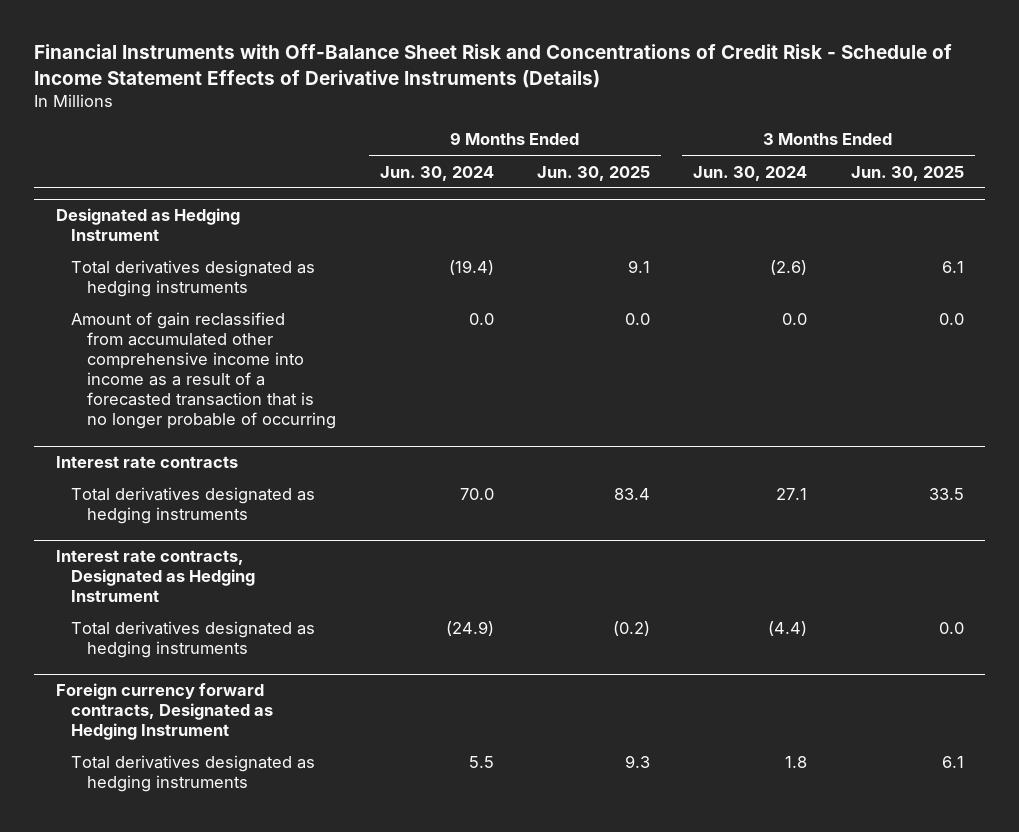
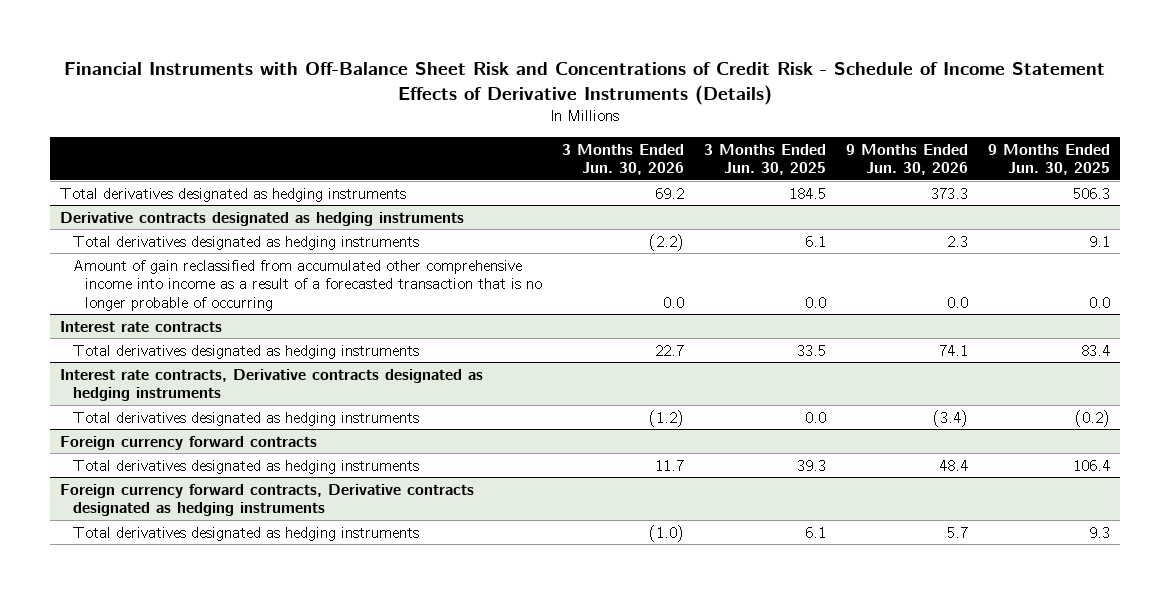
- | 9 Months Ended Jun. 30, 2024 | 9 Months Ended Jun. 30, 2025 | 3 Months Ended Jun. 30, 2024 | 3 Months Ended Jun. 30, 2025
+ | 3 Months Ended Jun. 30, 2026 | 3 Months Ended Jun. 30, 2025 | 9 Months Ended Jun. 30, 2026 | 9 Months Ended Jun. 30, 2025
- Designated as Hedging Instrument
+ Total derivatives designated as hedging instruments | 69.2 | 184.5 | 373.3 | 506.3
+ Derivative contracts designated as hedging instruments
- Interest rate contracts, Designated as Hedging Instrument
+ Interest rate contracts, Derivative contracts designated as hedging instruments
- Foreign currency forward contracts, Designated as Hedging Instrument
+ Foreign currency forward contracts
+ Total derivatives designated as hedging instruments | 11.7 | 39.3 | 48.4 | 106.4
+ Foreign currency forward contracts, Derivative contracts designated as hedging instruments

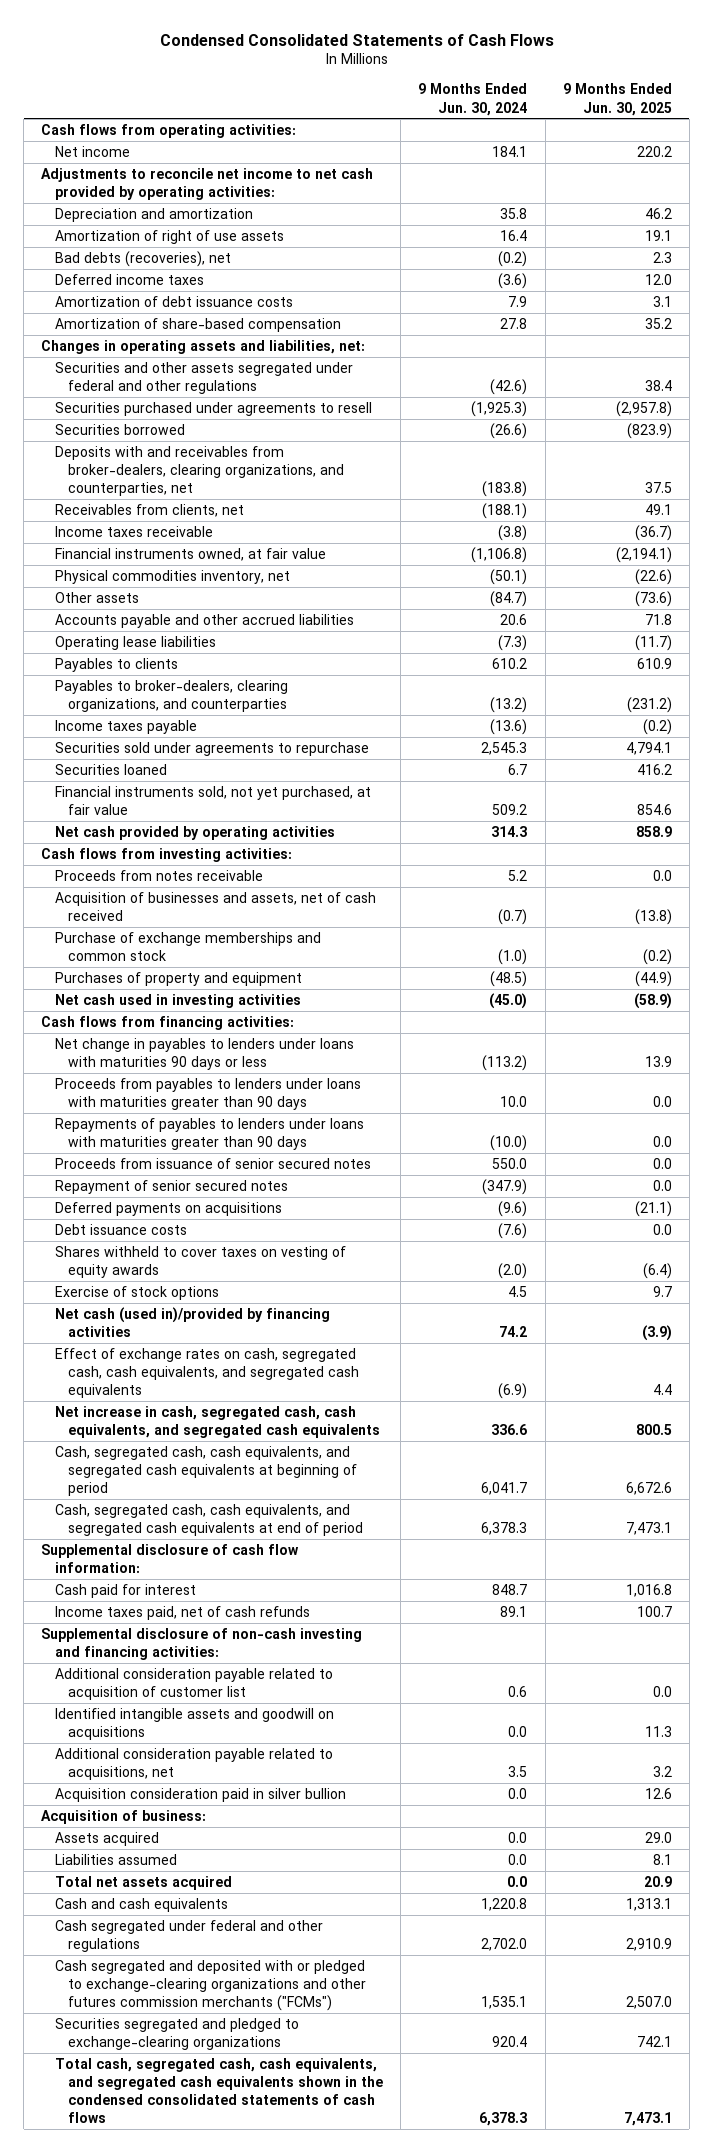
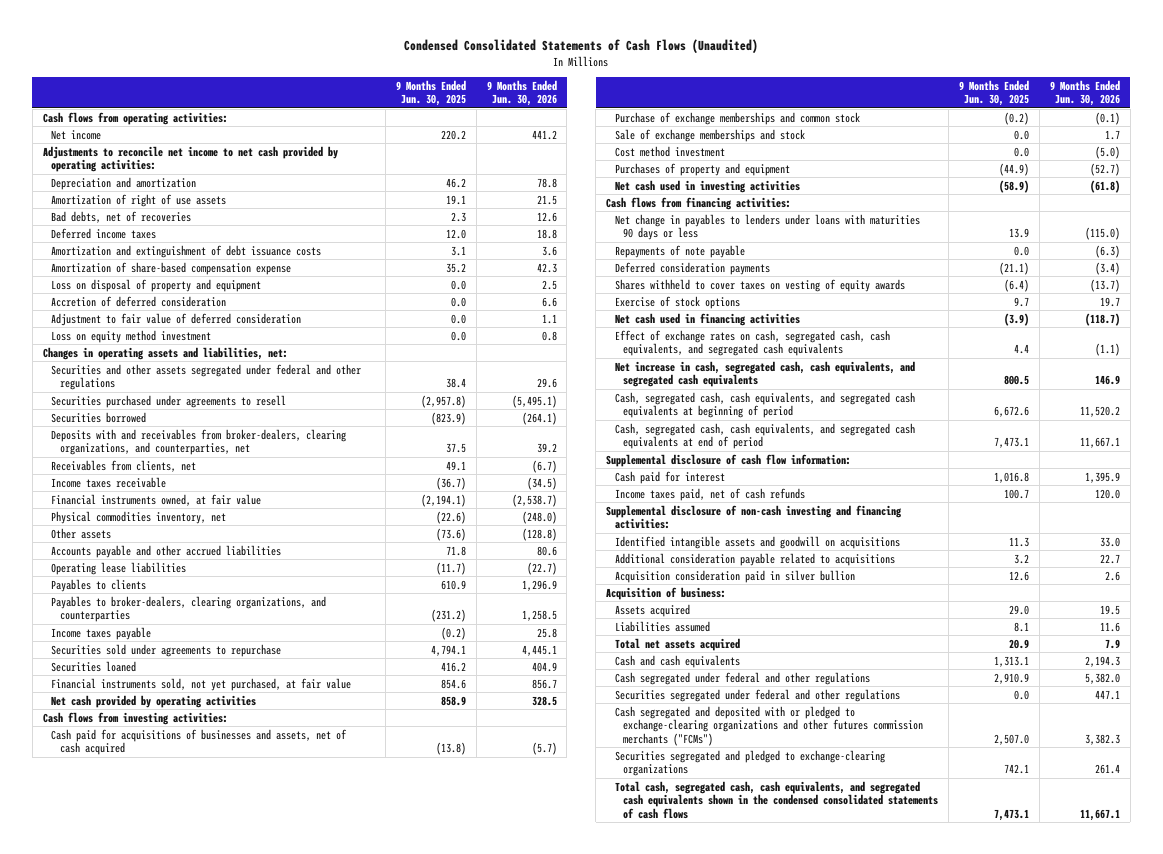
- Condensed Consolidated Statements of Cash Flows
+ Condensed Consolidated Statements of Cash Flows (Unaudited)
- | 9 Months Ended Jun. 30, 2024 | 9 Months Ended Jun. 30, 2025
+ | 9 Months Ended Jun. 30, 2025 | 9 Months Ended Jun. 30, 2026
- Bad debts (recoveries), net | (0.2) | 2.3
+ Bad debts, net of recoveries | 2.3 | 12.6
- Amortization of debt issuance costs | 7.9 | 3.1
- Amortization of share-based compensation | 27.8 | 35.2
+ Amortization and extinguishment of debt issuance costs | 3.1 | 3.6
+ Amortization of share-based compensation expense | 35.2 | 42.3
+ Loss on disposal of property and equipment | 0.0 | 2.5
+ Accretion of deferred consideration | 0.0 | 6.6
+ Adjustment to fair value of deferred consideration | 0.0 | 1.1
+ Loss on equity method investment | 0.0 | 0.8
- Proceeds from notes receivable | 5.2 | 0.0
- Acquisition of businesses and assets, net of cash received | (0.7) | (13.8)
+ Cash paid for acquisitions of businesses and assets, net of cash acquired | (13.8) | (5.7)
+ Sale of exchange memberships and stock | 0.0 | 1.7
+ Cost method investment | 0.0 | (5.0)
- Proceeds from payables to lenders under loans with maturities greater than 90 days | 10.0 | 0.0
- Repayments of payables to lenders under loans with maturities greater than 90 days | (10.0) | 0.0
- Proceeds from issuance of senior secured notes | 550.0 | 0.0
- Repayment of senior secured notes | (347.9) | 0.0
- Deferred payments on acquisitions | (9.6) | (21.1)
- Debt issuance costs | (7.6) | 0.0
+ Repayments of note payable | 0.0 | (6.3)
+ Deferred consideration payments | (21.1) | (3.4)
- Net cash (used in)/provided by financing activities | 74.2 | (3.9)
+ Net cash used in financing activities | (3.9) | (118.7)
- Additional consideration payable related to acquisition of customer list | 0.6 | 0.0
- Additional consideration payable related to acquisitions, net | 3.5 | 3.2
+ Additional consideration payable related to acquisitions | 3.2 | 22.7
+ Securities segregated under federal and other regulations | 0.0 | 447.1

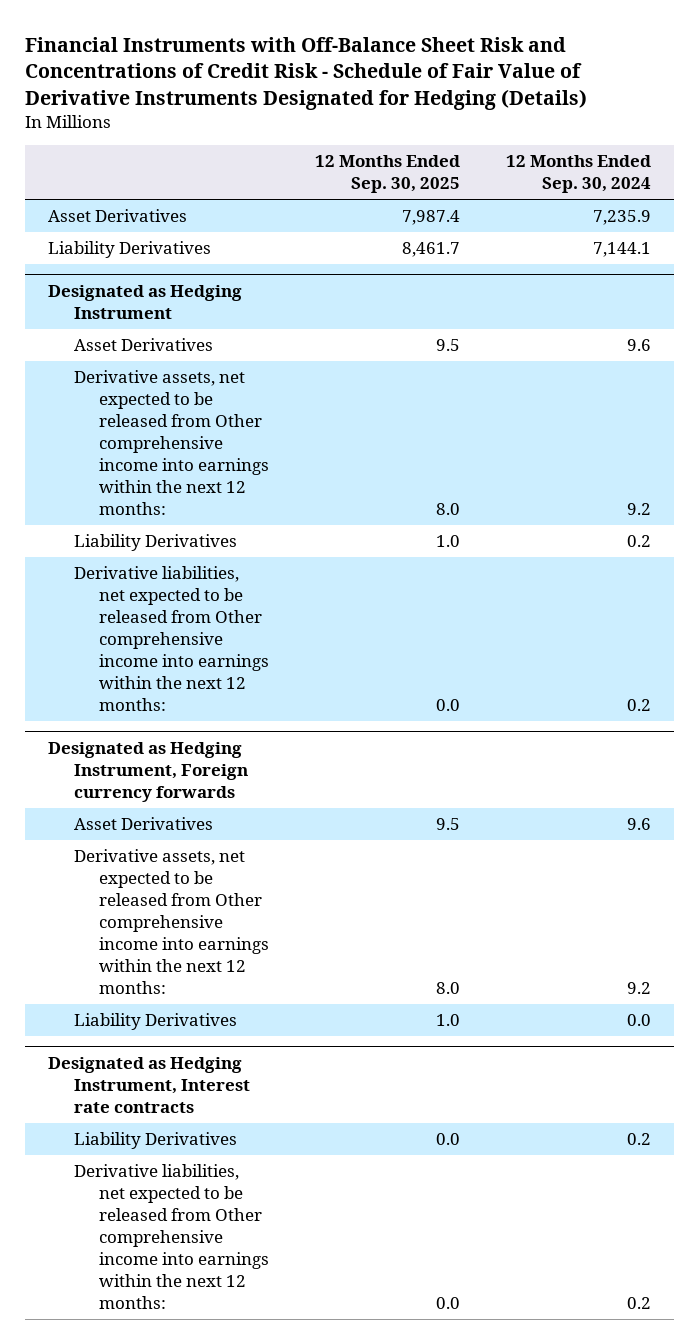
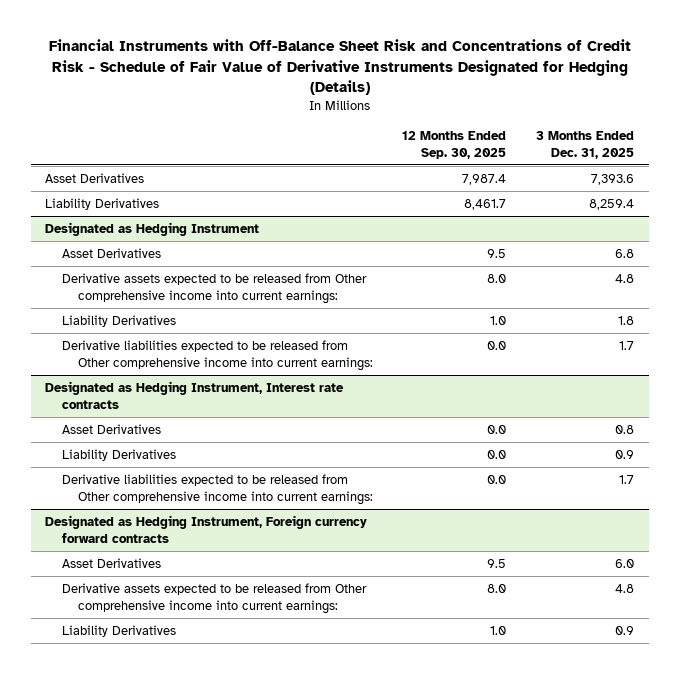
- | 12 Months Ended Sep. 30, 2025 | 12 Months Ended Sep. 30, 2024
+ | 12 Months Ended Sep. 30, 2025 | 3 Months Ended Dec. 31, 2025
@ Designated as Hedging Instrument
- Derivative assets, net expected to be released from Other comprehensive income into earnings within the next 12 months: | 8.0 | 9.2
- Liability Derivatives | 1.0 | 0.2
- Derivative liabilities, net expected to be released from Other comprehensive income into earnings within the next 12 months: | 0.0 | 0.2
- Designated as Hedging Instrument, Foreign currency forwards
- Asset Derivatives | 9.5 | 9.6
- Derivative assets, net expected to be released from Other comprehensive income into earnings within the next 12 months: | 8.0 | 9.2
@ Designated as Hedging Instrument
+ Derivative assets expected to be released from Other comprehensive income into current earnings: | 8.0 | 4.8
+ Derivative liabilities expected to be released from Other comprehensive income into current earnings: | 0.0 | 1.7
@ Designated as Hedging Instrument, Interest rate contracts
+ Asset Derivatives | 0.0 | 0.8
- Derivative liabilities, net expected to be released from Other comprehensive income into earnings within the next 12 months: | 0.0 | 0.2
+ Derivative liabilities expected to be released from Other comprehensive income into current earnings: | 0.0 | 1.7
+ Designated as Hedging Instrument, Foreign currency forward contracts
+ Asset Derivatives | 9.5 | 6.0
+ Derivative assets expected to be released from Other comprehensive income into current earnings: | 8.0 | 4.8
+ Liability Derivatives | 1.0 | 0.9

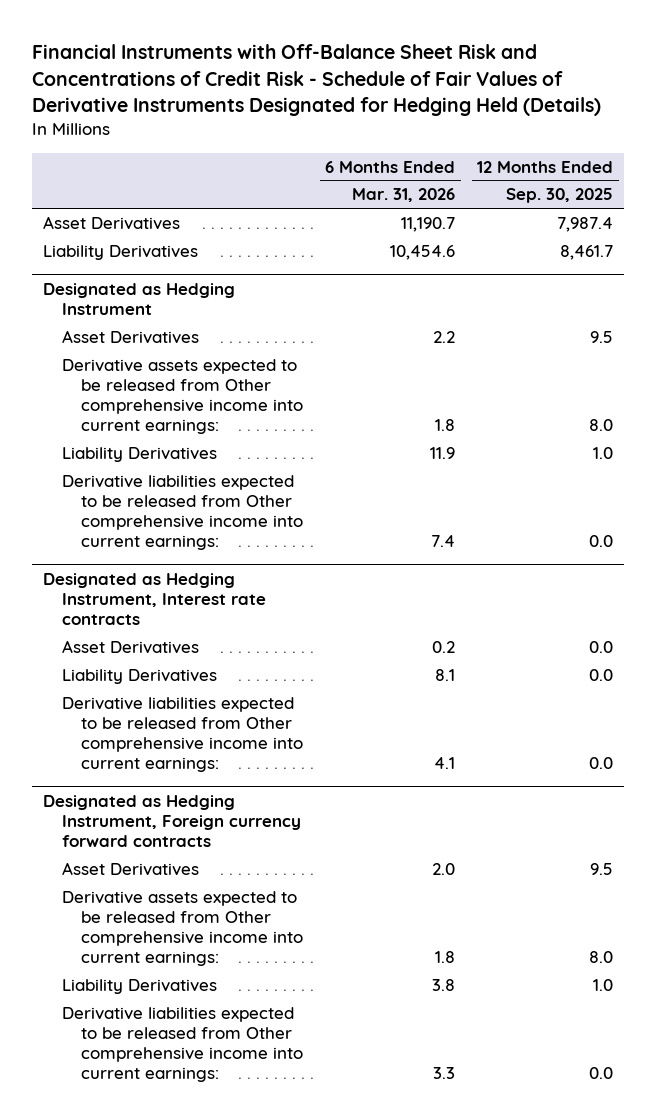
- Financial Instruments with Off-Balance Sheet Risk and Concentrations of Credit Risk - Schedule of Fair Value of Derivative Instruments Designated for Hedging (Details)
+ Financial Instruments with Off-Balance Sheet Risk and Concentrations of Credit Risk - Schedule of Fair Values of Derivative Instruments Designated for Hedging Held (Details)
- | 12 Months Ended Sep. 30, 2025 | 3 Months Ended Dec. 31, 2025
+ | 6 Months Ended Mar. 31, 2026 | 12 Months Ended Sep. 30, 2025
@ Designated as Hedging Instrument, Foreign currency forward contracts
+ Derivative liabilities expected to be released from Other comprehensive income into current earnings: | 3.3 | 0.0

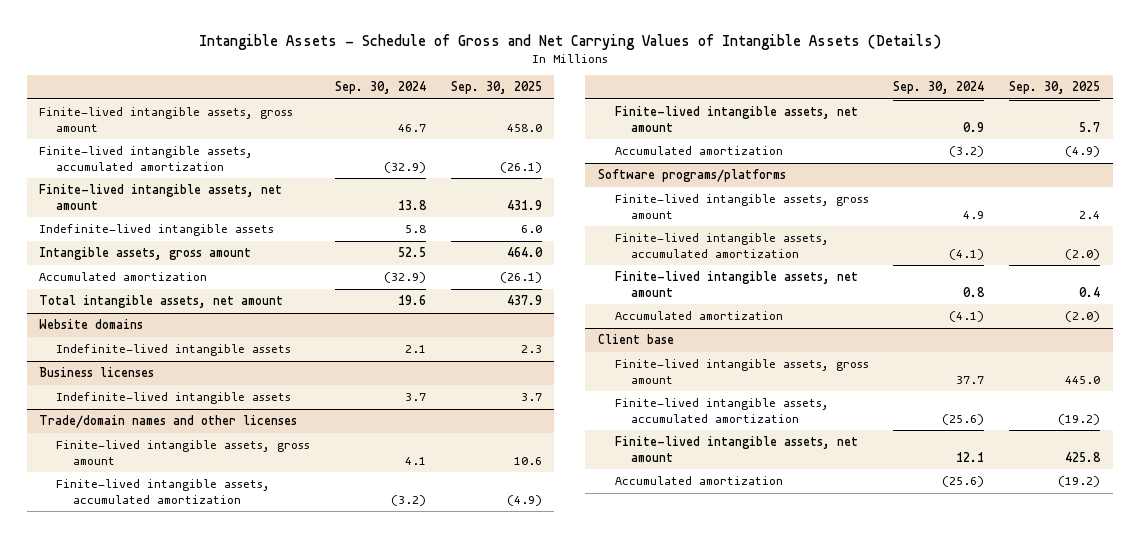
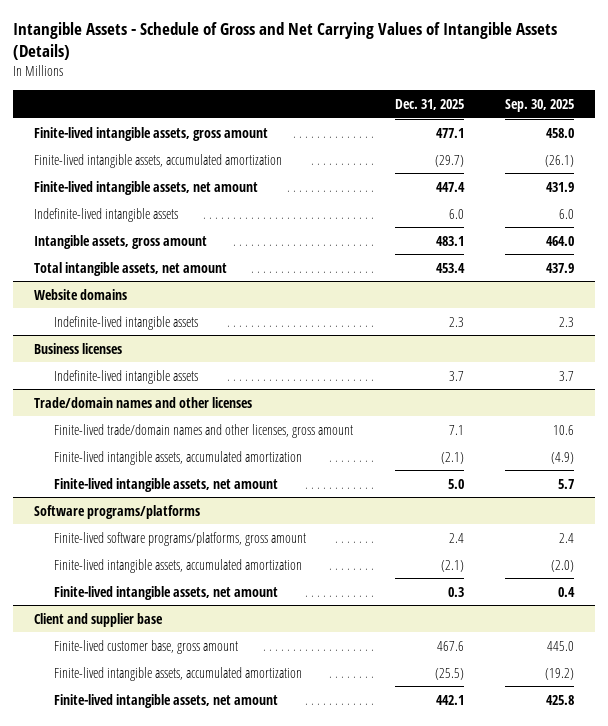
- | Sep. 30, 2024 | Sep. 30, 2025
+ | Dec. 31, 2025 | Sep. 30, 2025
- Accumulated amortization | (32.9) | (26.1)
@ Trade/domain names and other licenses
- Finite-lived intangible assets, gross amount | 4.1 | 10.6
+ Finite-lived trade/domain names and other licenses, gross amount | 7.1 | 10.6
- Accumulated amortization | (3.2) | (4.9)
@ Software programs/platforms
- Finite-lived intangible assets, gross amount | 4.9 | 2.4
+ Finite-lived software programs/platforms, gross amount | 2.4 | 2.4
- Accumulated amortization | (4.1) | (2.0)
- Client base
- Finite-lived intangible assets, gross amount | 37.7 | 445.0
+ Client and supplier base
+ Finite-lived customer base, gross amount | 467.6 | 445.0
- Accumulated amortization | (25.6) | (19.2)

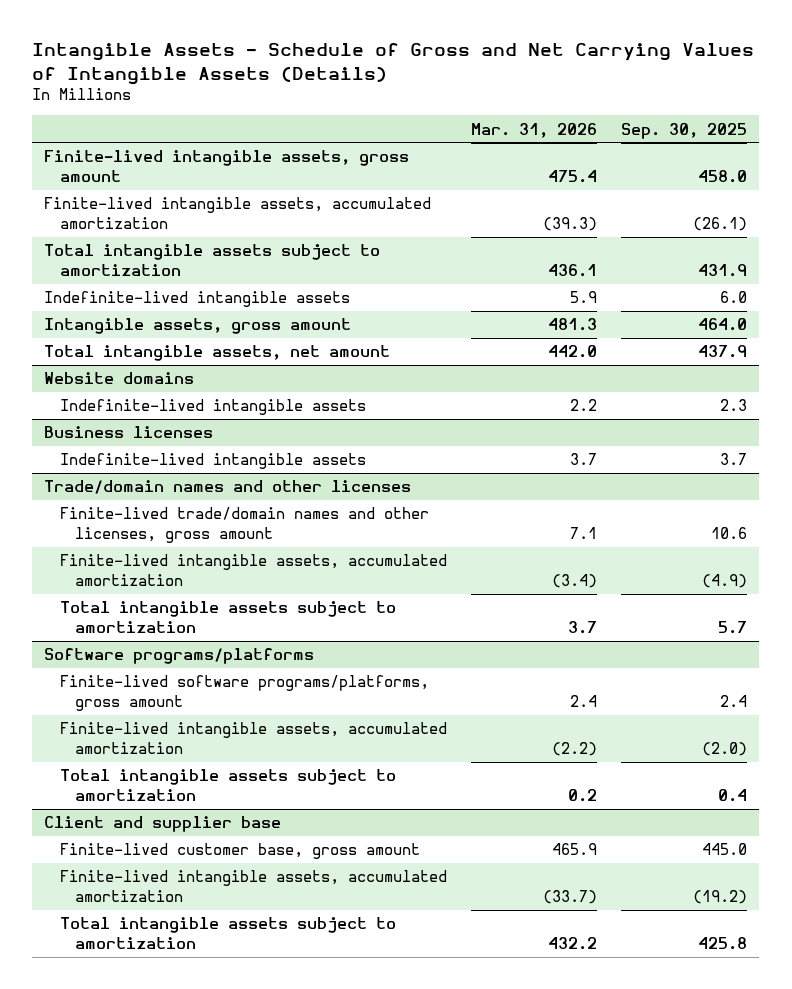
- | Dec. 31, 2025 | Sep. 30, 2025
+ | Mar. 31, 2026 | Sep. 30, 2025
- Finite-lived intangible assets, net amount | 447.4 | 431.9
+ Total intangible assets subject to amortization | 436.1 | 431.9
@ Trade/domain names and other licenses
- Finite-lived intangible assets, net amount | 5.0 | 5.7
+ Total intangible assets subject to amortization | 3.7 | 5.7
@ Software programs/platforms
- Finite-lived intangible assets, net amount | 0.3 | 0.4
+ Total intangible assets subject to amortization | 0.2 | 0.4
@ Client and supplier base
- Finite-lived intangible assets, net amount | 442.1 | 425.8
+ Total intangible assets subject to amortization | 432.2 | 425.8

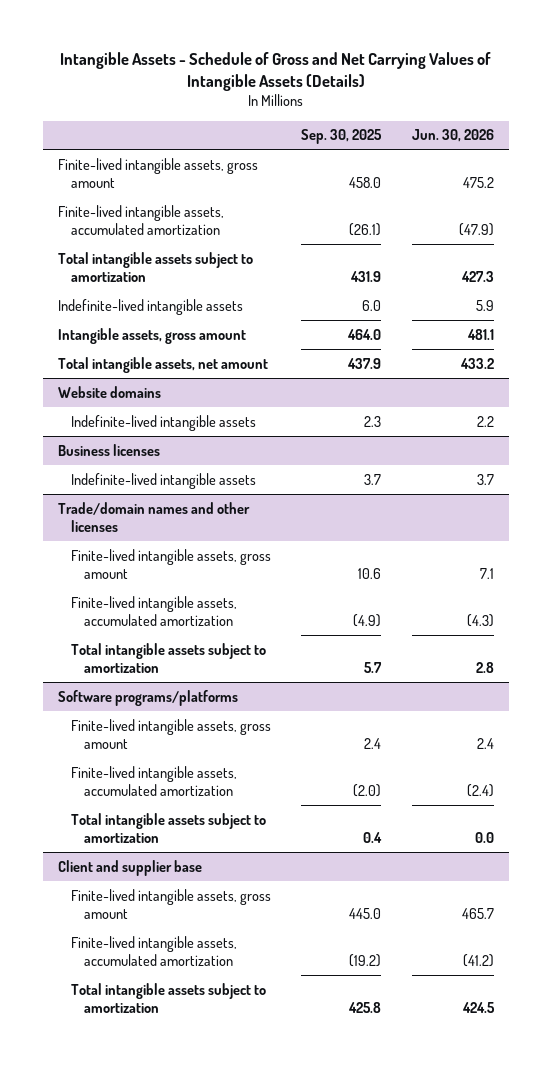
- | Mar. 31, 2026 | Sep. 30, 2025
+ | Sep. 30, 2025 | Jun. 30, 2026
@ Trade/domain names and other licenses
- Finite-lived trade/domain names and other licenses, gross amount | 7.1 | 10.6
+ Finite-lived intangible assets, gross amount | 10.6 | 7.1
@ Software programs/platforms
- Finite-lived software programs/platforms, gross amount | 2.4 | 2.4
+ Finite-lived intangible assets, gross amount | 2.4 | 2.4
@ Client and supplier base
- Finite-lived customer base, gross amount | 465.9 | 445.0
+ Finite-lived intangible assets, gross amount | 445.0 | 465.7

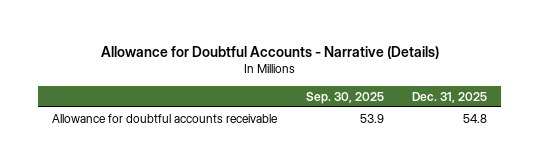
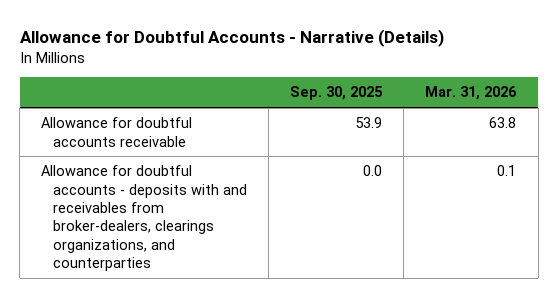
- | Sep. 30, 2025 | Dec. 31, 2025
+ | Sep. 30, 2025 | Mar. 31, 2026
+ Allowance for doubtful accounts - deposits with and receivables from broker-dealers, clearings organizations, and counterparties | 0.0 | 0.1

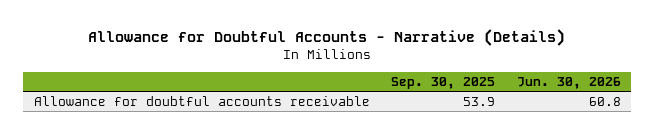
- | Sep. 30, 2025 | Mar. 31, 2026
+ | Sep. 30, 2025 | Jun. 30, 2026
- Allowance for doubtful accounts - deposits with and receivables from broker-dealers, clearings organizations, and counterparties | 0.0 | 0.1

